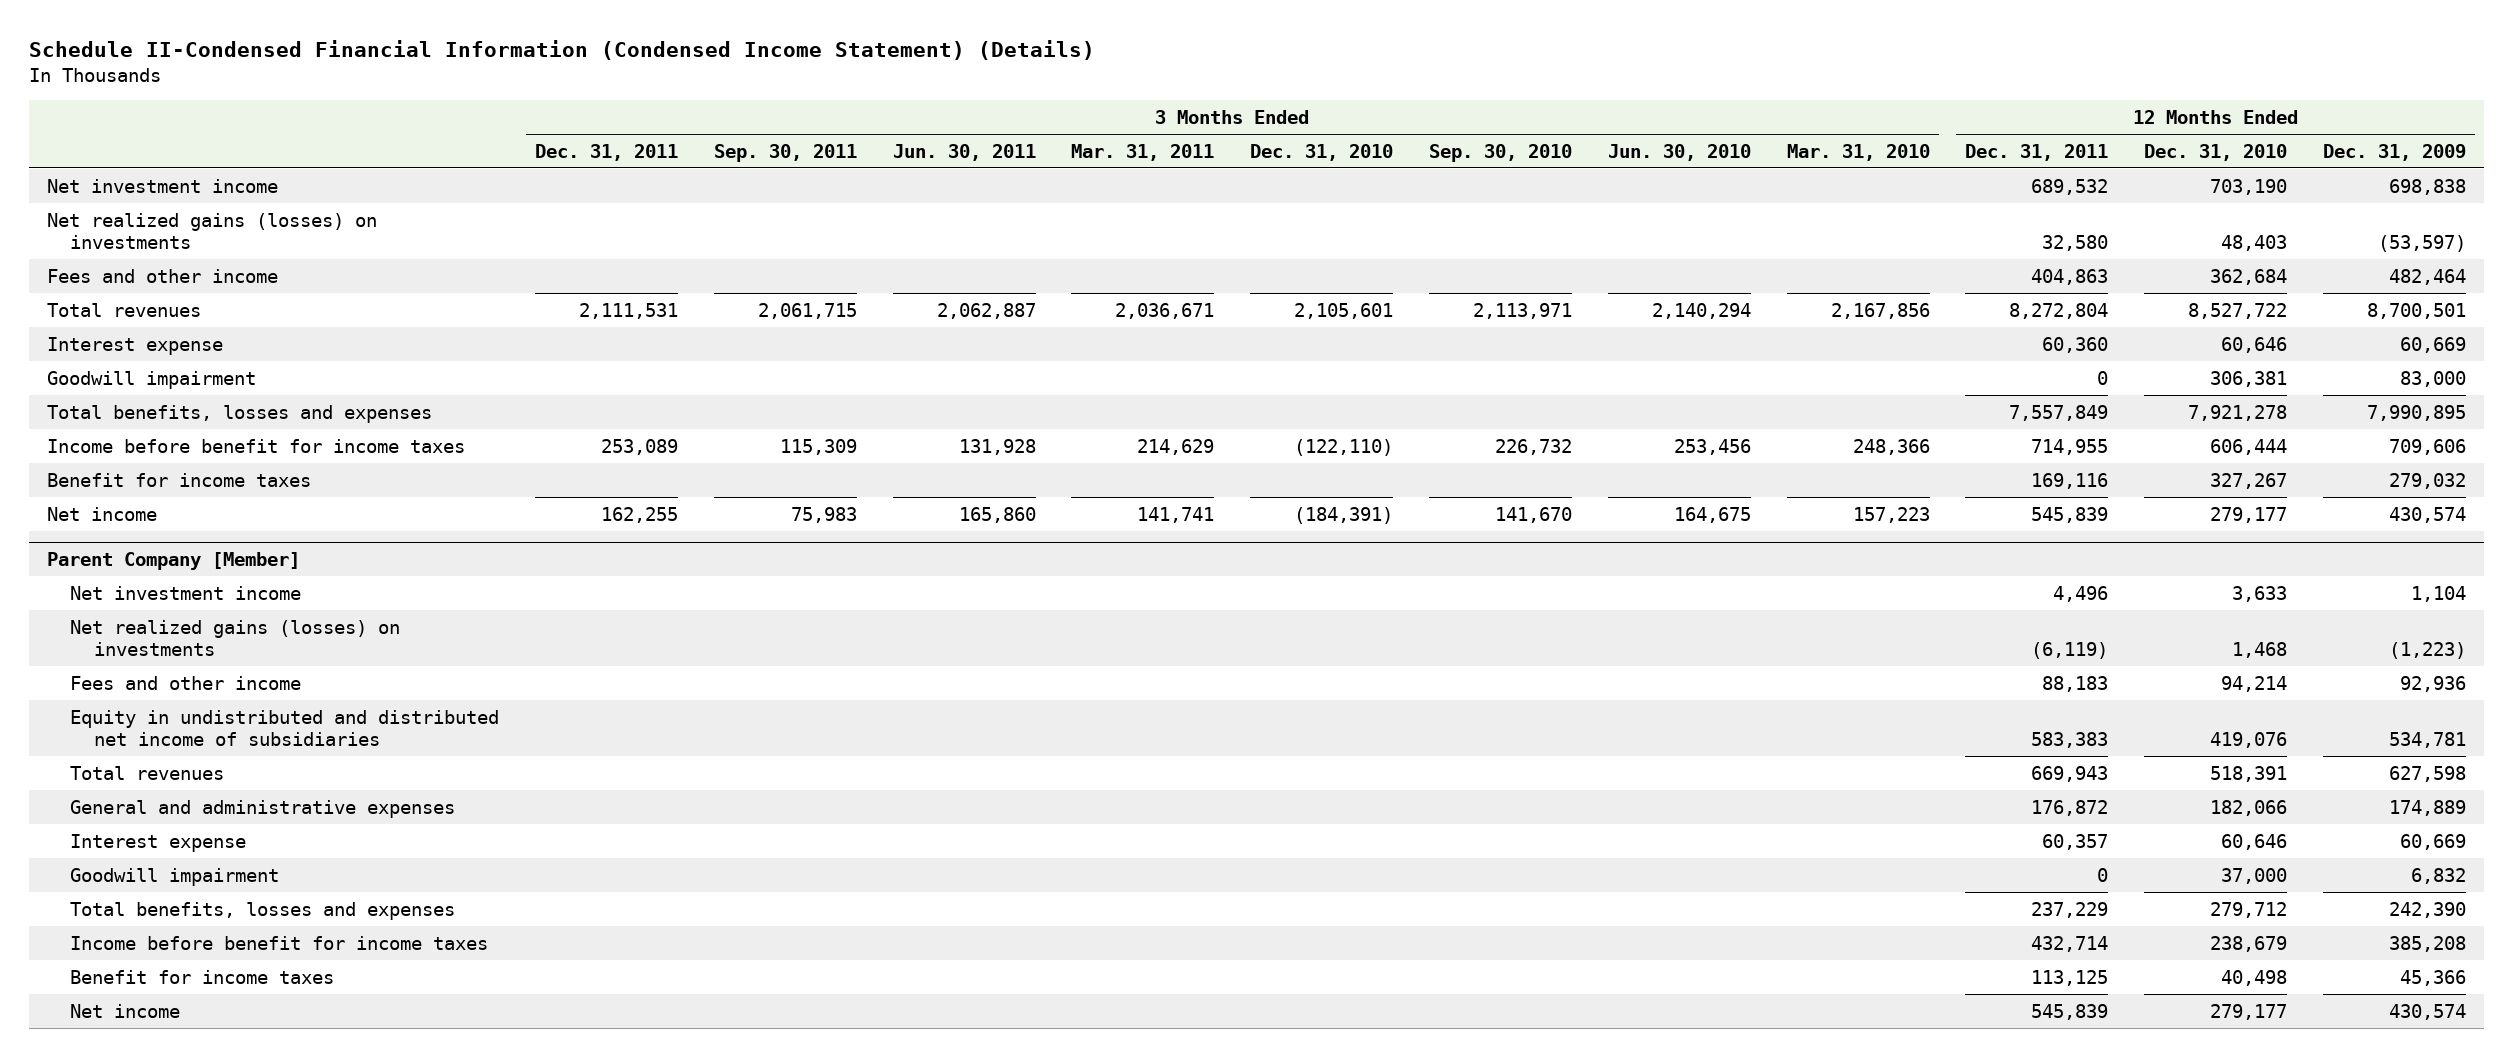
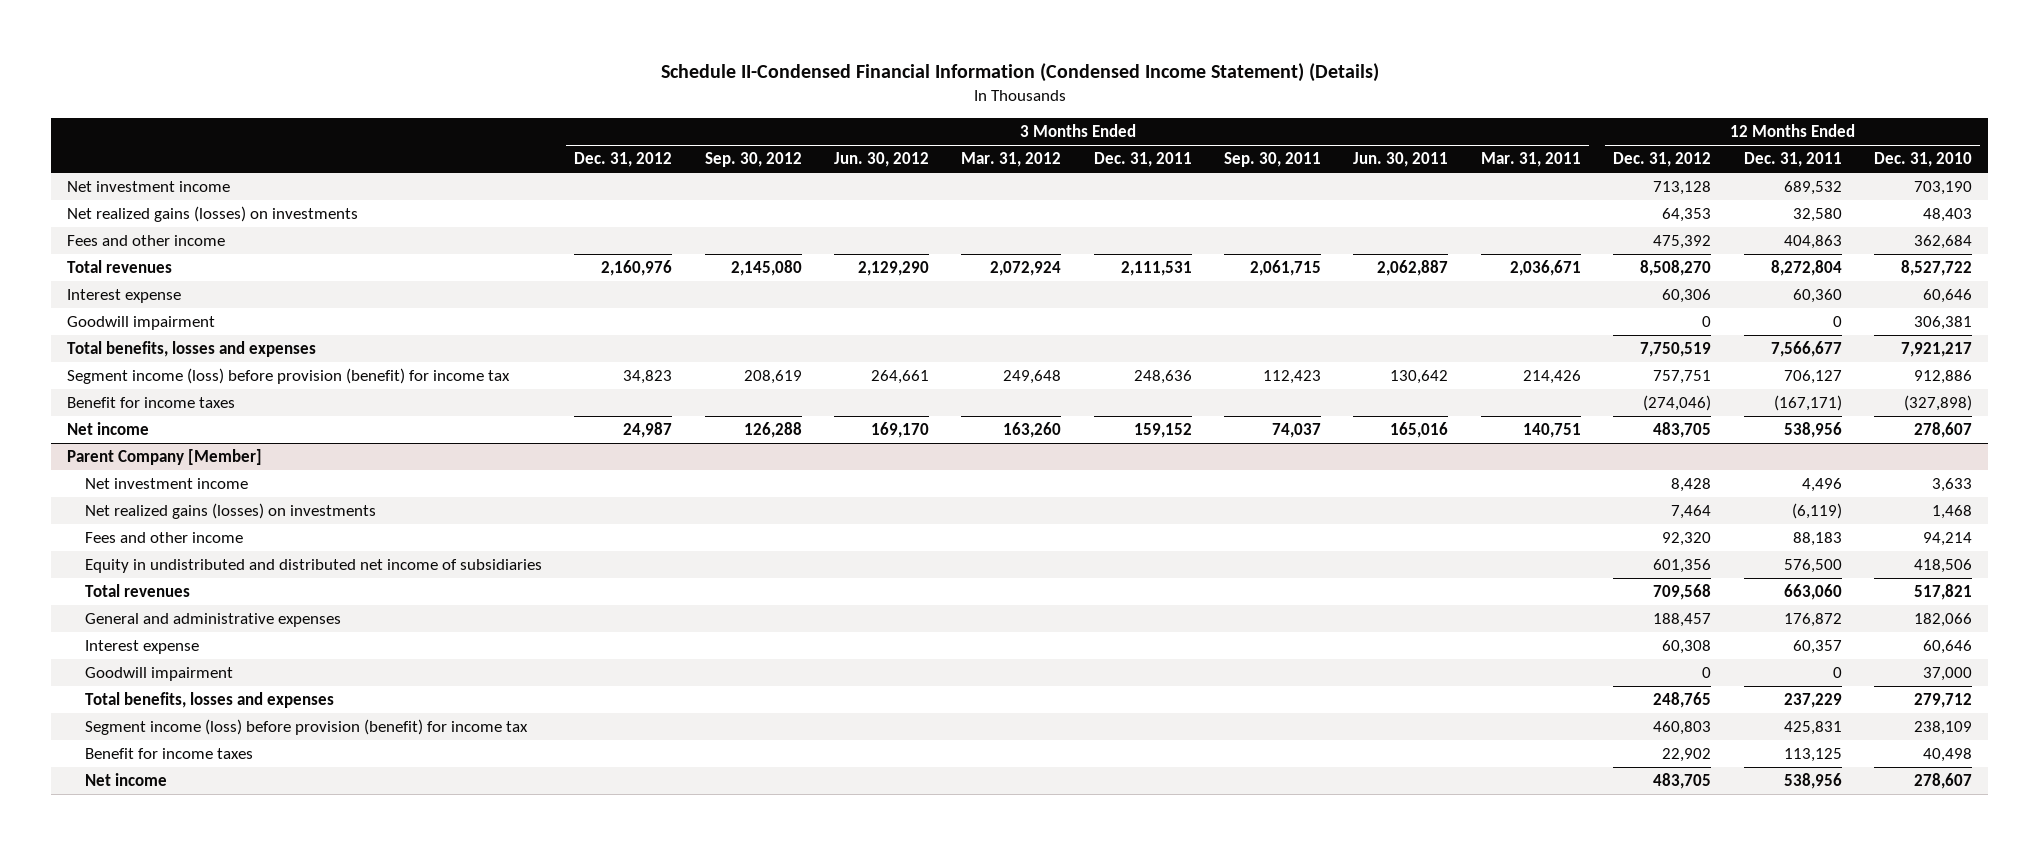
- | 3 Months Ended Dec. 31, 2011 | 3 Months Ended Sep. 30, 2011 | 3 Months Ended Jun. 30, 2011 | 3 Months Ended Mar. 31, 2011 | 3 Months Ended Dec. 31, 2010 | 3 Months Ended Sep. 30, 2010 | 3 Months Ended Jun. 30, 2010 | 3 Months Ended Mar. 31, 2010 | 12 Months Ended Dec. 31, 2011 | 12 Months Ended Dec. 31, 2010 | 12 Months Ended Dec. 31, 2009
+ | 3 Months Ended Dec. 31, 2012 | 3 Months Ended Sep. 30, 2012 | 3 Months Ended Jun. 30, 2012 | 3 Months Ended Mar. 31, 2012 | 3 Months Ended Dec. 31, 2011 | 3 Months Ended Sep. 30, 2011 | 3 Months Ended Jun. 30, 2011 | 3 Months Ended Mar. 31, 2011 | 12 Months Ended Dec. 31, 2012 | 12 Months Ended Dec. 31, 2011 | 12 Months Ended Dec. 31, 2010
- Total benefits, losses and expenses | | | | | | | | | 7,557,849 | 7,921,278 | 7,990,895
- Income before benefit for income taxes | 253,089 | 115,309 | 131,928 | 214,629 | (122,110) | 226,732 | 253,456 | 248,366 | 714,955 | 606,444 | 709,606
- Benefit for income taxes | | | | | | | | | 169,116 | 327,267 | 279,032
- Net income | 162,255 | 75,983 | 165,860 | 141,741 | (184,391) | 141,670 | 164,675 | 157,223 | 545,839 | 279,177 | 430,574
+ Total benefits, losses and expenses | | | | | | | | | 7,750,519 | 7,566,677 | 7,921,217
+ Segment income (loss) before provision (benefit) for income tax | 34,823 | 208,619 | 264,661 | 249,648 | 248,636 | 112,423 | 130,642 | 214,426 | 757,751 | 706,127 | 912,886
+ Benefit for income taxes | | | | | | | | | (274,046) | (167,171) | (327,898)
+ Net income | 24,987 | 126,288 | 169,170 | 163,260 | 159,152 | 74,037 | 165,016 | 140,751 | 483,705 | 538,956 | 278,607
@ Parent Company [Member]
- Equity in undistributed and distributed net income of subsidiaries | | | | | | | | | 583,383 | 419,076 | 534,781
- Total revenues | | | | | | | | | 669,943 | 518,391 | 627,598
+ Equity in undistributed and distributed net income of subsidiaries | | | | | | | | | 601,356 | 576,500 | 418,506
+ Total revenues | | | | | | | | | 709,568 | 663,060 | 517,821
- Income before benefit for income taxes | | | | | | | | | 432,714 | 238,679 | 385,208
+ Segment income (loss) before provision (benefit) for income tax | | | | | | | | | 460,803 | 425,831 | 238,109
- Net income | | | | | | | | | 545,839 | 279,177 | 430,574
+ Net income | | | | | | | | | 483,705 | 538,956 | 278,607

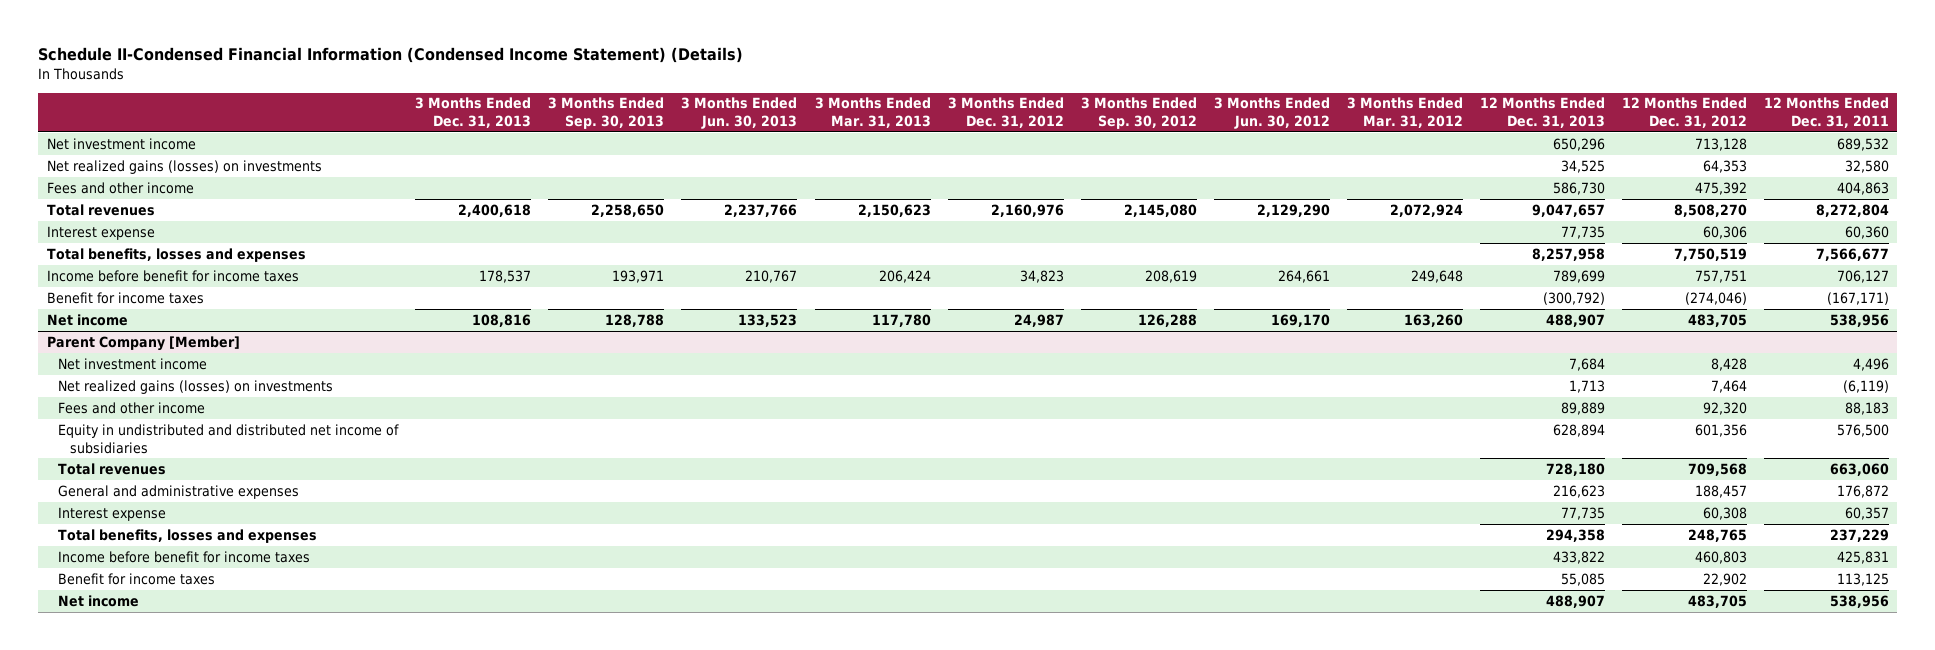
- | 3 Months Ended Dec. 31, 2012 | 3 Months Ended Sep. 30, 2012 | 3 Months Ended Jun. 30, 2012 | 3 Months Ended Mar. 31, 2012 | 3 Months Ended Dec. 31, 2011 | 3 Months Ended Sep. 30, 2011 | 3 Months Ended Jun. 30, 2011 | 3 Months Ended Mar. 31, 2011 | 12 Months Ended Dec. 31, 2012 | 12 Months Ended Dec. 31, 2011 | 12 Months Ended Dec. 31, 2010
+ | 3 Months Ended Dec. 31, 2013 | 3 Months Ended Sep. 30, 2013 | 3 Months Ended Jun. 30, 2013 | 3 Months Ended Mar. 31, 2013 | 3 Months Ended Dec. 31, 2012 | 3 Months Ended Sep. 30, 2012 | 3 Months Ended Jun. 30, 2012 | 3 Months Ended Mar. 31, 2012 | 12 Months Ended Dec. 31, 2013 | 12 Months Ended Dec. 31, 2012 | 12 Months Ended Dec. 31, 2011
- Goodwill impairment | | | | | | | | | 0 | 0 | 306,381
- Segment income (loss) before provision (benefit) for income tax | 34,823 | 208,619 | 264,661 | 249,648 | 248,636 | 112,423 | 130,642 | 214,426 | 757,751 | 706,127 | 912,886
+ Income before benefit for income taxes | 178,537 | 193,971 | 210,767 | 206,424 | 34,823 | 208,619 | 264,661 | 249,648 | 789,699 | 757,751 | 706,127
@ Parent Company [Member]
- Goodwill impairment | | | | | | | | | 0 | 0 | 37,000
- Segment income (loss) before provision (benefit) for income tax | | | | | | | | | 460,803 | 425,831 | 238,109
+ Income before benefit for income taxes | | | | | | | | | 433,822 | 460,803 | 425,831

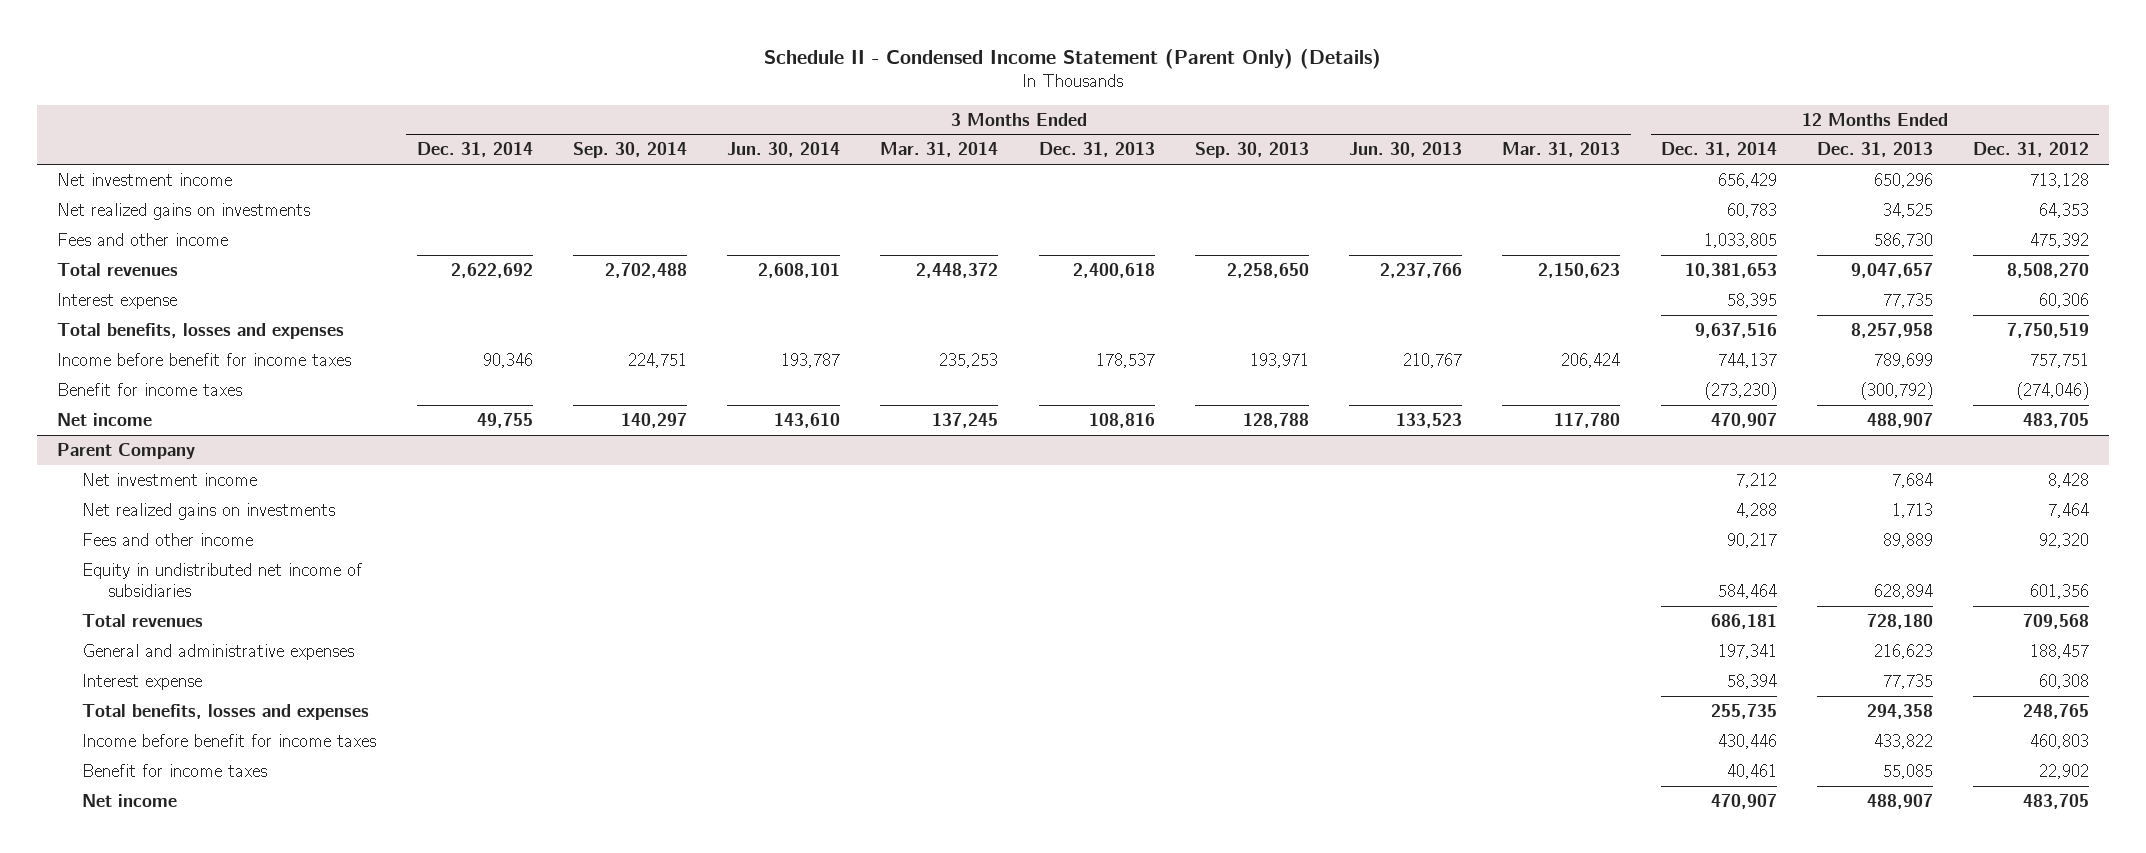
- Schedule II-Condensed Financial Information (Condensed Income Statement) (Details)
+ Schedule II - Condensed Income Statement (Parent Only) (Details)
- | 3 Months Ended Dec. 31, 2013 | 3 Months Ended Sep. 30, 2013 | 3 Months Ended Jun. 30, 2013 | 3 Months Ended Mar. 31, 2013 | 3 Months Ended Dec. 31, 2012 | 3 Months Ended Sep. 30, 2012 | 3 Months Ended Jun. 30, 2012 | 3 Months Ended Mar. 31, 2012 | 12 Months Ended Dec. 31, 2013 | 12 Months Ended Dec. 31, 2012 | 12 Months Ended Dec. 31, 2011
+ | 3 Months Ended Dec. 31, 2014 | 3 Months Ended Sep. 30, 2014 | 3 Months Ended Jun. 30, 2014 | 3 Months Ended Mar. 31, 2014 | 3 Months Ended Dec. 31, 2013 | 3 Months Ended Sep. 30, 2013 | 3 Months Ended Jun. 30, 2013 | 3 Months Ended Mar. 31, 2013 | 12 Months Ended Dec. 31, 2014 | 12 Months Ended Dec. 31, 2013 | 12 Months Ended Dec. 31, 2012
- Net realized gains (losses) on investments | | | | | | | | | 34,525 | 64,353 | 32,580
+ Net realized gains on investments | | | | | | | | | 60,783 | 34,525 | 64,353
- Parent Company [Member]
+ Parent Company
- Net realized gains (losses) on investments | | | | | | | | | 1,713 | 7,464 | (6,119)
+ Net realized gains on investments | | | | | | | | | 4,288 | 1,713 | 7,464
- Equity in undistributed and distributed net income of subsidiaries | | | | | | | | | 628,894 | 601,356 | 576,500
+ Equity in undistributed net income of subsidiaries | | | | | | | | | 584,464 | 628,894 | 601,356

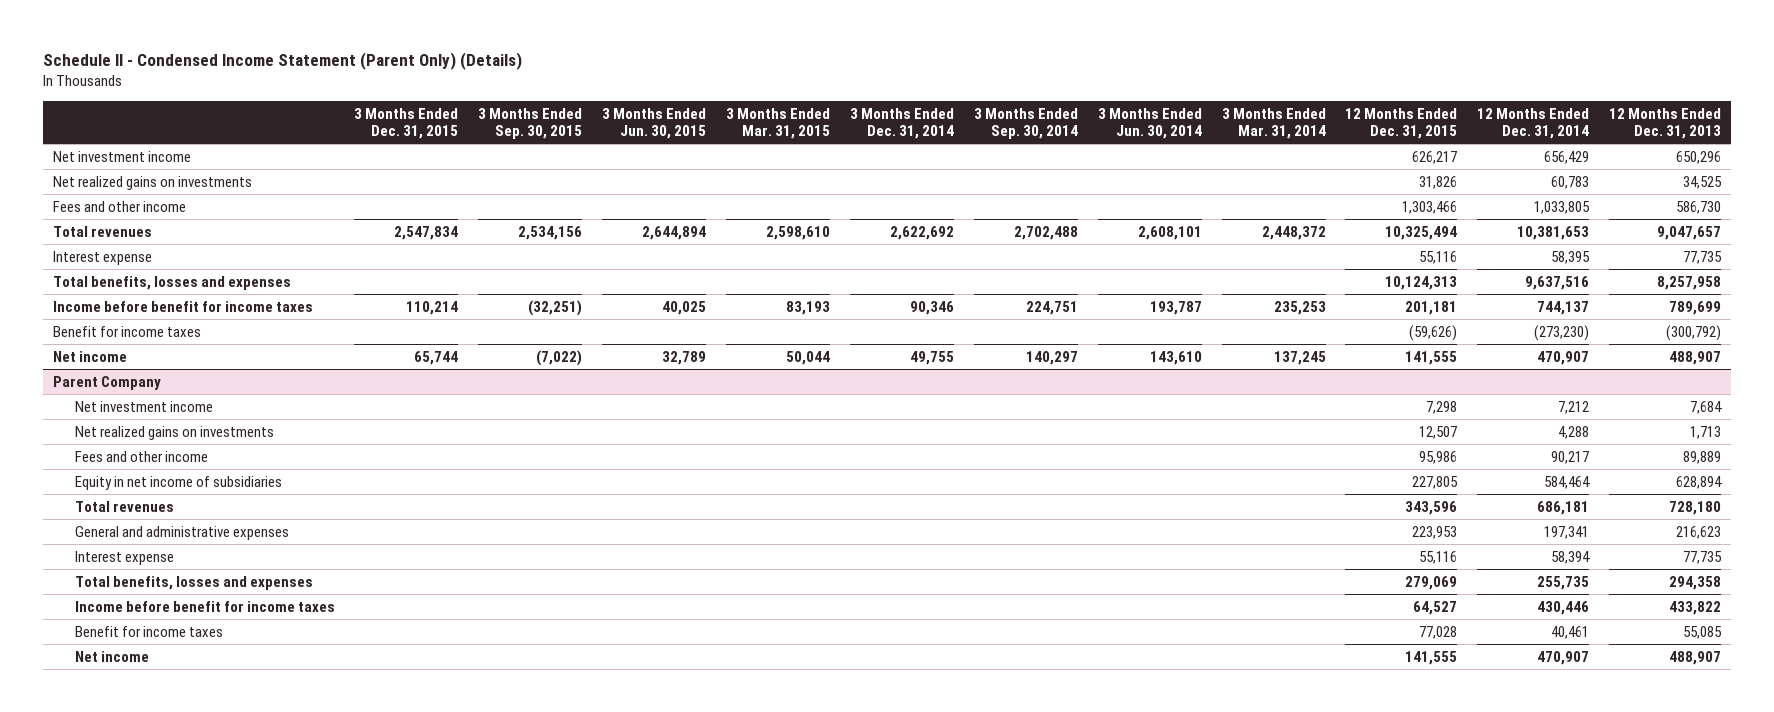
- | 3 Months Ended Dec. 31, 2014 | 3 Months Ended Sep. 30, 2014 | 3 Months Ended Jun. 30, 2014 | 3 Months Ended Mar. 31, 2014 | 3 Months Ended Dec. 31, 2013 | 3 Months Ended Sep. 30, 2013 | 3 Months Ended Jun. 30, 2013 | 3 Months Ended Mar. 31, 2013 | 12 Months Ended Dec. 31, 2014 | 12 Months Ended Dec. 31, 2013 | 12 Months Ended Dec. 31, 2012
+ | 3 Months Ended Dec. 31, 2015 | 3 Months Ended Sep. 30, 2015 | 3 Months Ended Jun. 30, 2015 | 3 Months Ended Mar. 31, 2015 | 3 Months Ended Dec. 31, 2014 | 3 Months Ended Sep. 30, 2014 | 3 Months Ended Jun. 30, 2014 | 3 Months Ended Mar. 31, 2014 | 12 Months Ended Dec. 31, 2015 | 12 Months Ended Dec. 31, 2014 | 12 Months Ended Dec. 31, 2013
@ Parent Company
- Equity in undistributed net income of subsidiaries | | | | | | | | | 584,464 | 628,894 | 601,356
+ Equity in net income of subsidiaries | | | | | | | | | 227,805 | 584,464 | 628,894

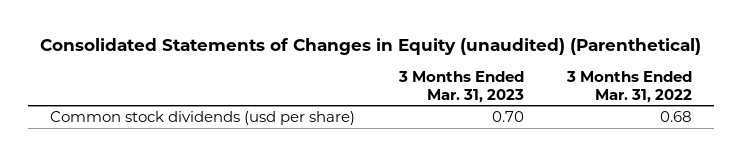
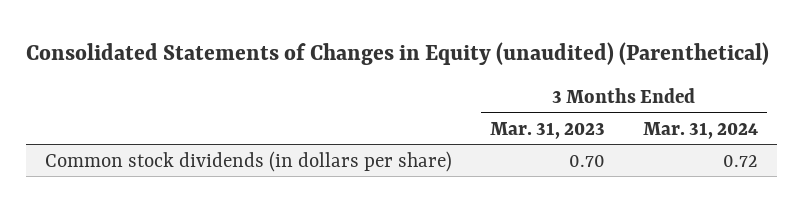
- | 3 Months Ended Mar. 31, 2023 | 3 Months Ended Mar. 31, 2022
+ | 3 Months Ended Mar. 31, 2023 | 3 Months Ended Mar. 31, 2024
- Common stock dividends (usd per share) | 0.70 | 0.68
+ Common stock dividends (in dollars per share) | 0.70 | 0.72

